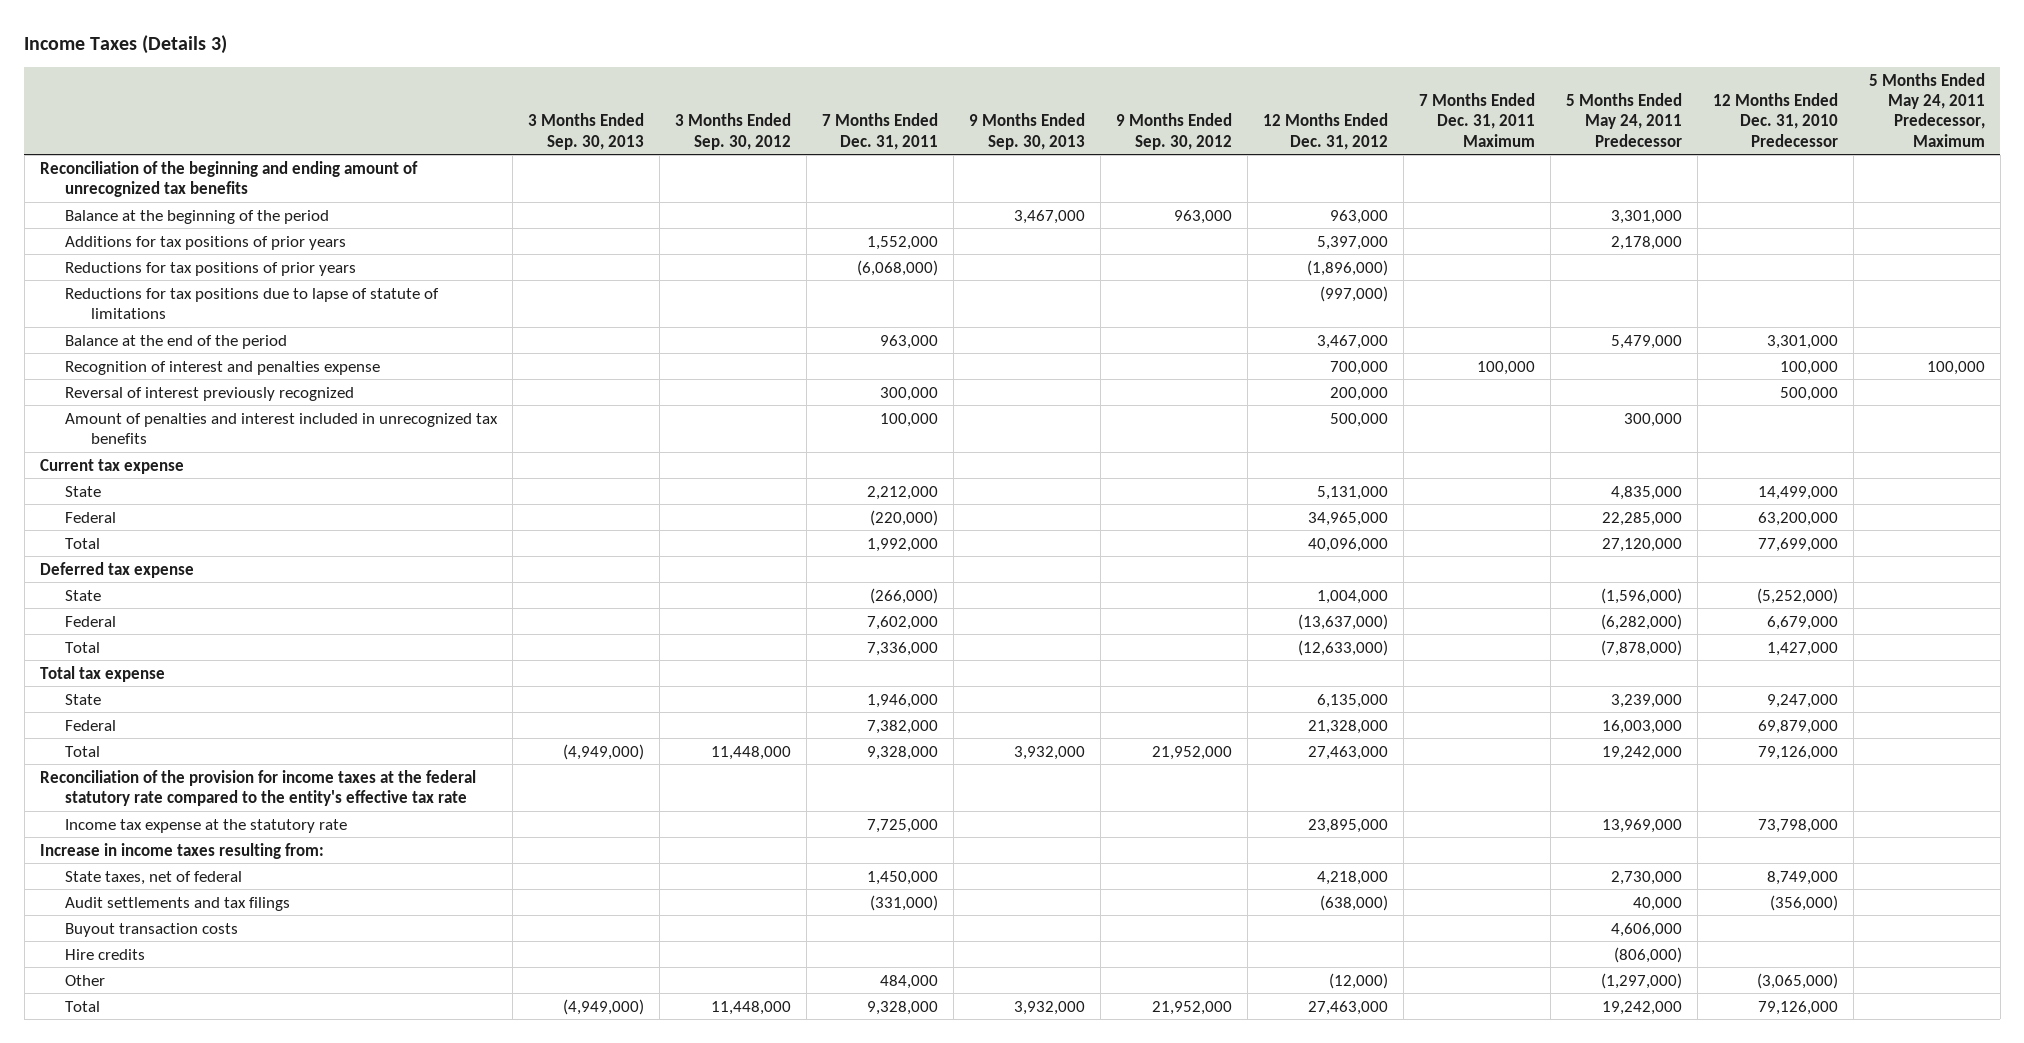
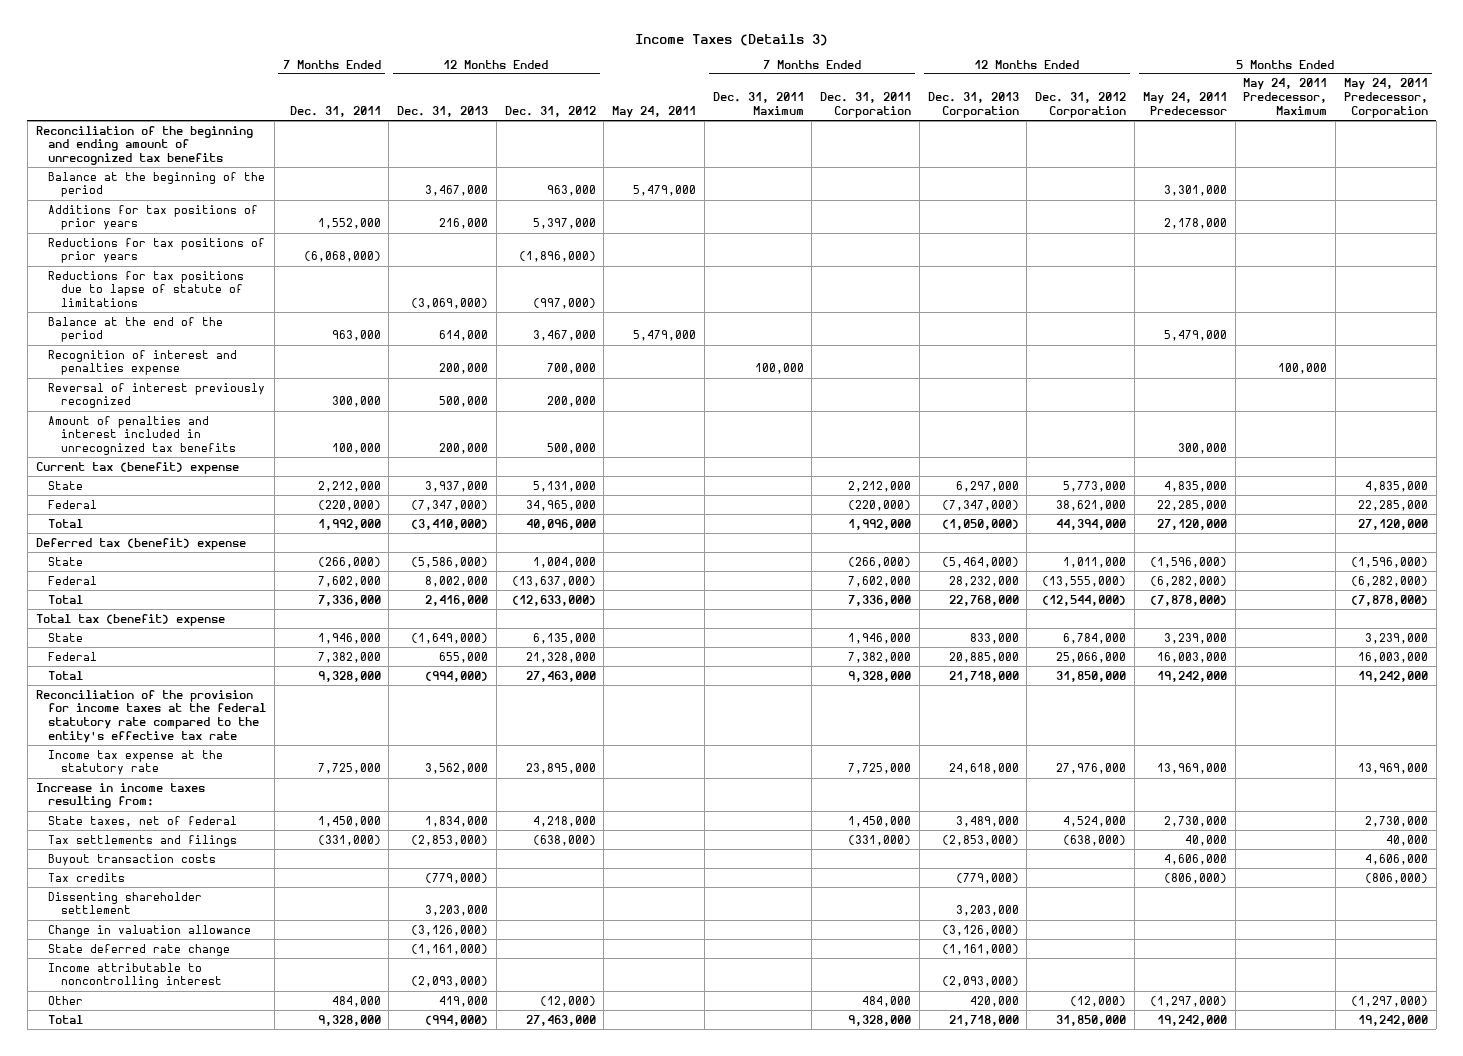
- | 3 Months Ended Sep. 30, 2013 | 3 Months Ended Sep. 30, 2012 | 7 Months Ended Dec. 31, 2011 | 9 Months Ended Sep. 30, 2013 | 9 Months Ended Sep. 30, 2012 | 12 Months Ended Dec. 31, 2012 | 7 Months Ended Dec. 31, 2011 Maximum | 5 Months Ended May 24, 2011 Predecessor | 12 Months Ended Dec. 31, 2010 Predecessor | 5 Months Ended May 24, 2011 Predecessor, Maximum
+ | 7 Months Ended Dec. 31, 2011 | 12 Months Ended Dec. 31, 2013 | 12 Months Ended Dec. 31, 2012 | May 24, 2011 | 7 Months Ended Dec. 31, 2011 Maximum | 7 Months Ended Dec. 31, 2011 Corporation | 12 Months Ended Dec. 31, 2013 Corporation | 12 Months Ended Dec. 31, 2012 Corporation | 5 Months Ended May 24, 2011 Predecessor | 5 Months Ended May 24, 2011 Predecessor, Maximum | 5 Months Ended May 24, 2011 Predecessor, Corporation
- Current tax expense
+ Current tax (benefit) expense
- Deferred tax expense
+ Deferred tax (benefit) expense
- Total tax expense
+ Total tax (benefit) expense
- Audit settlements and tax filings | | | (331,000) | | | (638,000) | | 40,000 | (356,000) |
+ Tax settlements and filings | (331,000) | (2,853,000) | (638,000) | | | (331,000) | (2,853,000) | (638,000) | 40,000 | | 40,000
- Hire credits | | | | | | | | (806,000) | |
+ Tax credits | | (779,000) | | | | | (779,000) | | (806,000) | | (806,000)
+ Dissenting shareholder settlement | | 3,203,000 | | | | | 3,203,000 | | | |
+ Change in valuation allowance | | (3,126,000) | | | | | (3,126,000) | | | |
+ State deferred rate change | | (1,161,000) | | | | | (1,161,000) | | | |
+ Income attributable to noncontrolling interest | | (2,093,000) | | | | | (2,093,000) | | | |

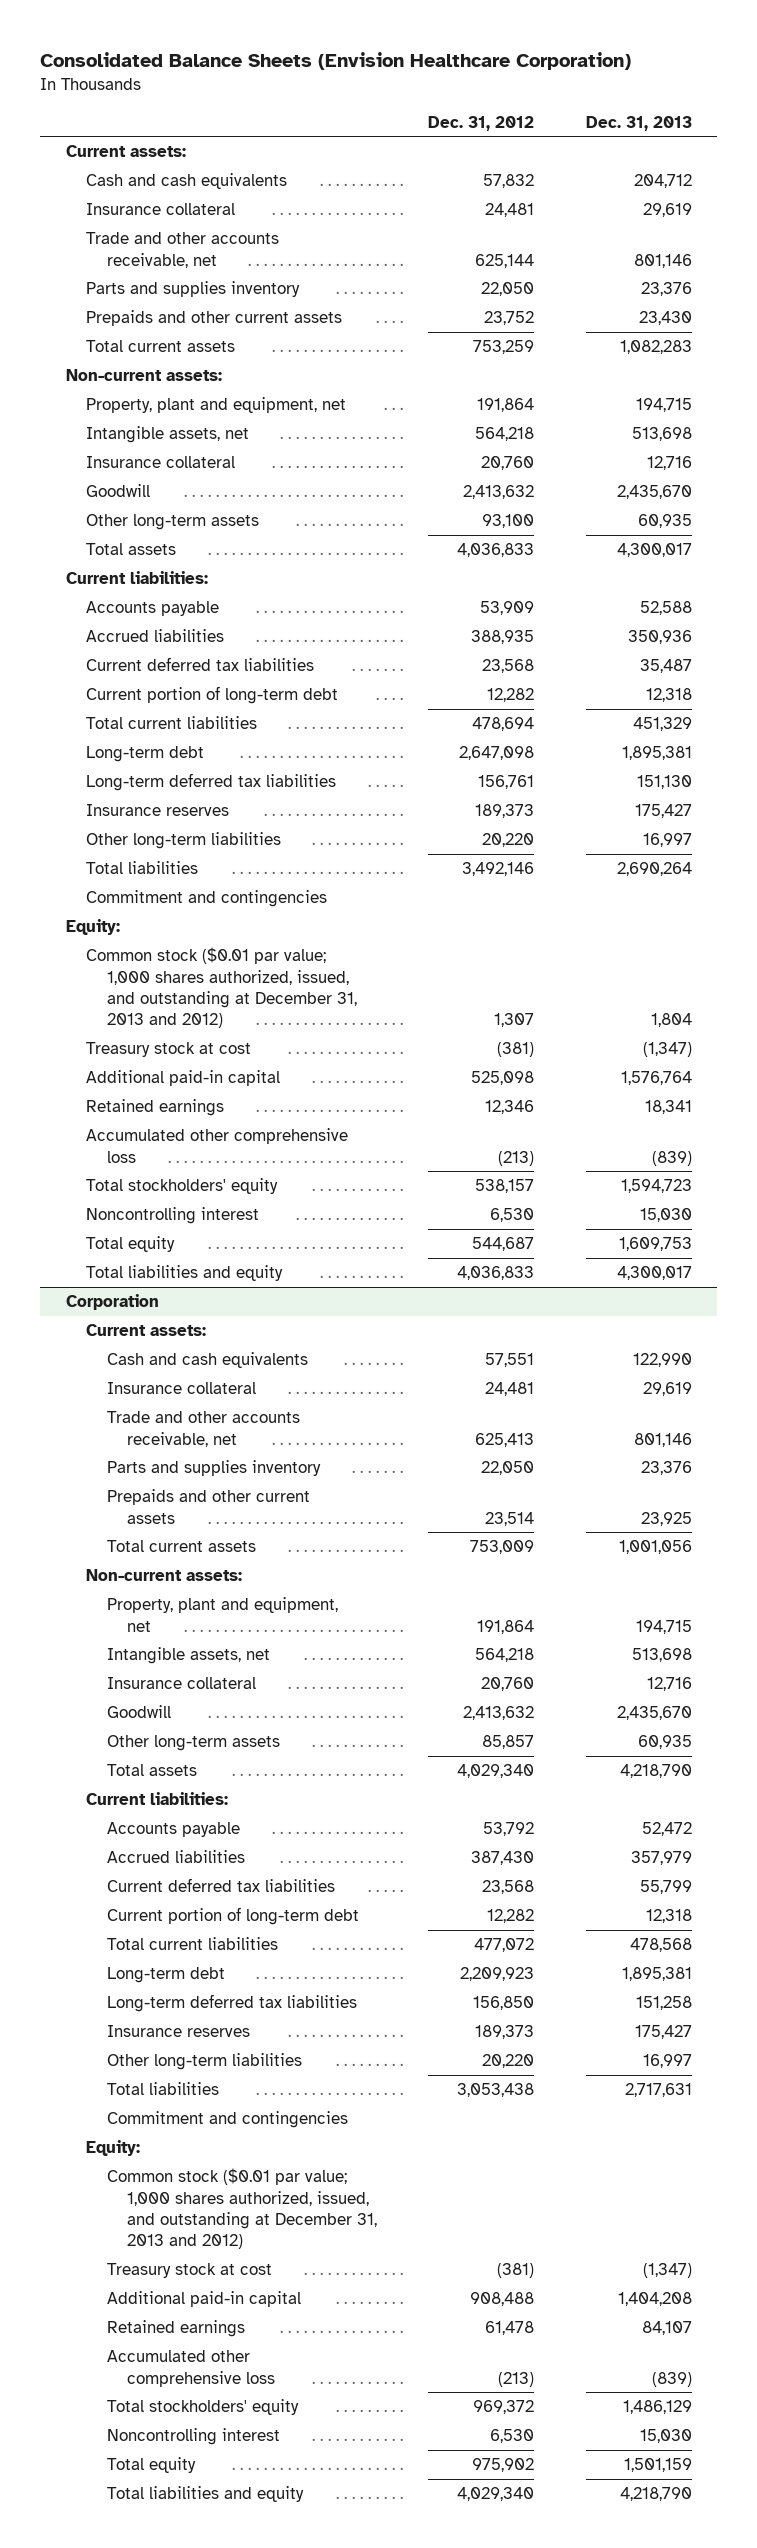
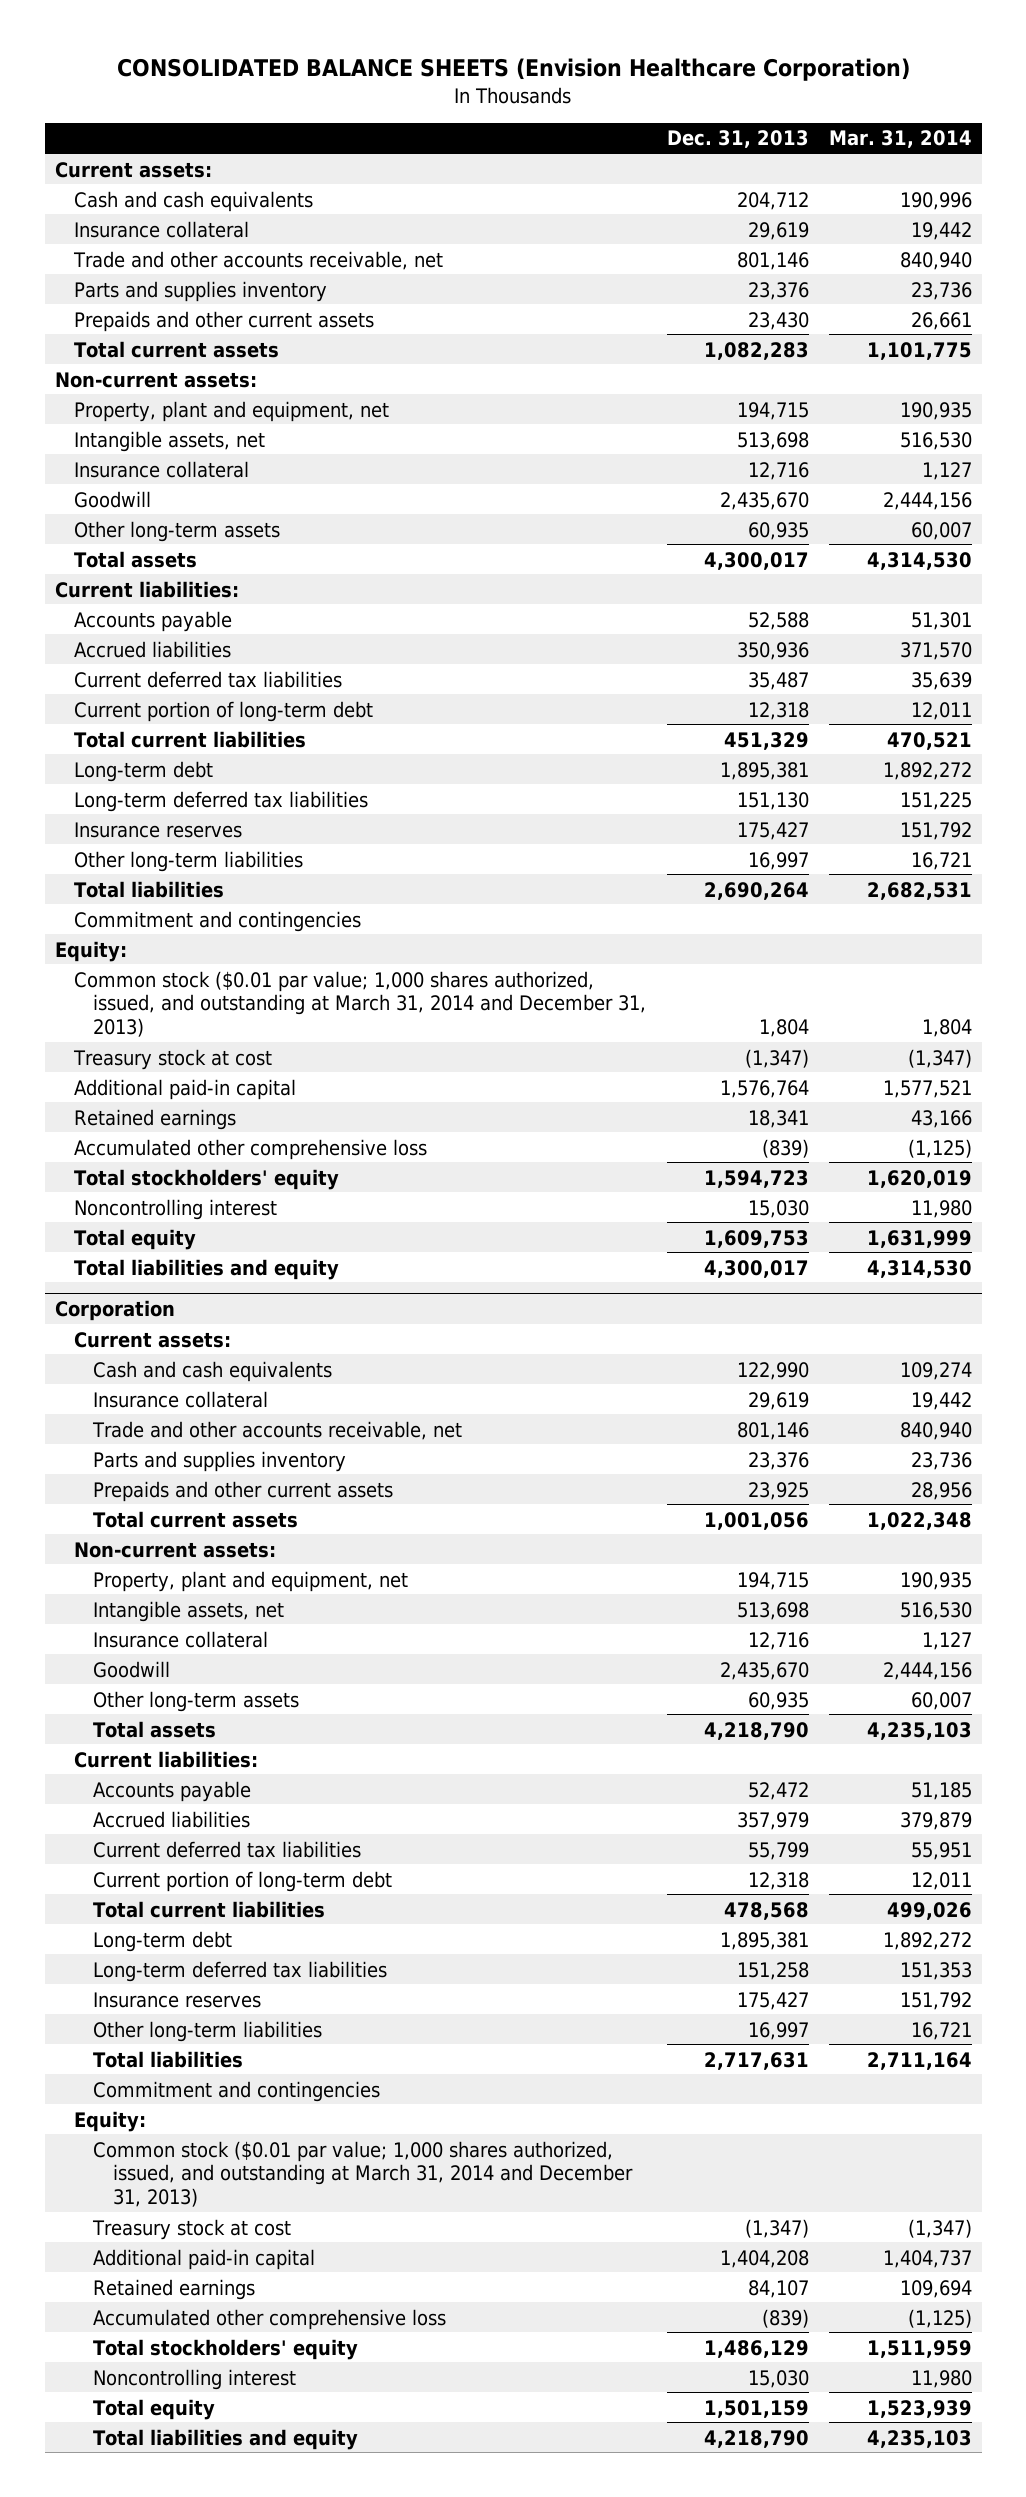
- Consolidated Balance Sheets (Envision Healthcare Corporation)
+ CONSOLIDATED BALANCE SHEETS (Envision Healthcare Corporation)
- | Dec. 31, 2012 | Dec. 31, 2013
+ | Dec. 31, 2013 | Mar. 31, 2014
- Common stock ($0.01 par value; 1,000 shares authorized, issued, and outstanding at December 31, 2013 and 2012) | 1,307 | 1,804
+ Common stock ($0.01 par value; 1,000 shares authorized, issued, and outstanding at March 31, 2014 and December 31, 2013) | 1,804 | 1,804
@ Corporation
- Common stock ($0.01 par value; 1,000 shares authorized, issued, and outstanding at December 31, 2013 and 2012)
+ Common stock ($0.01 par value; 1,000 shares authorized, issued, and outstanding at March 31, 2014 and December 31, 2013)

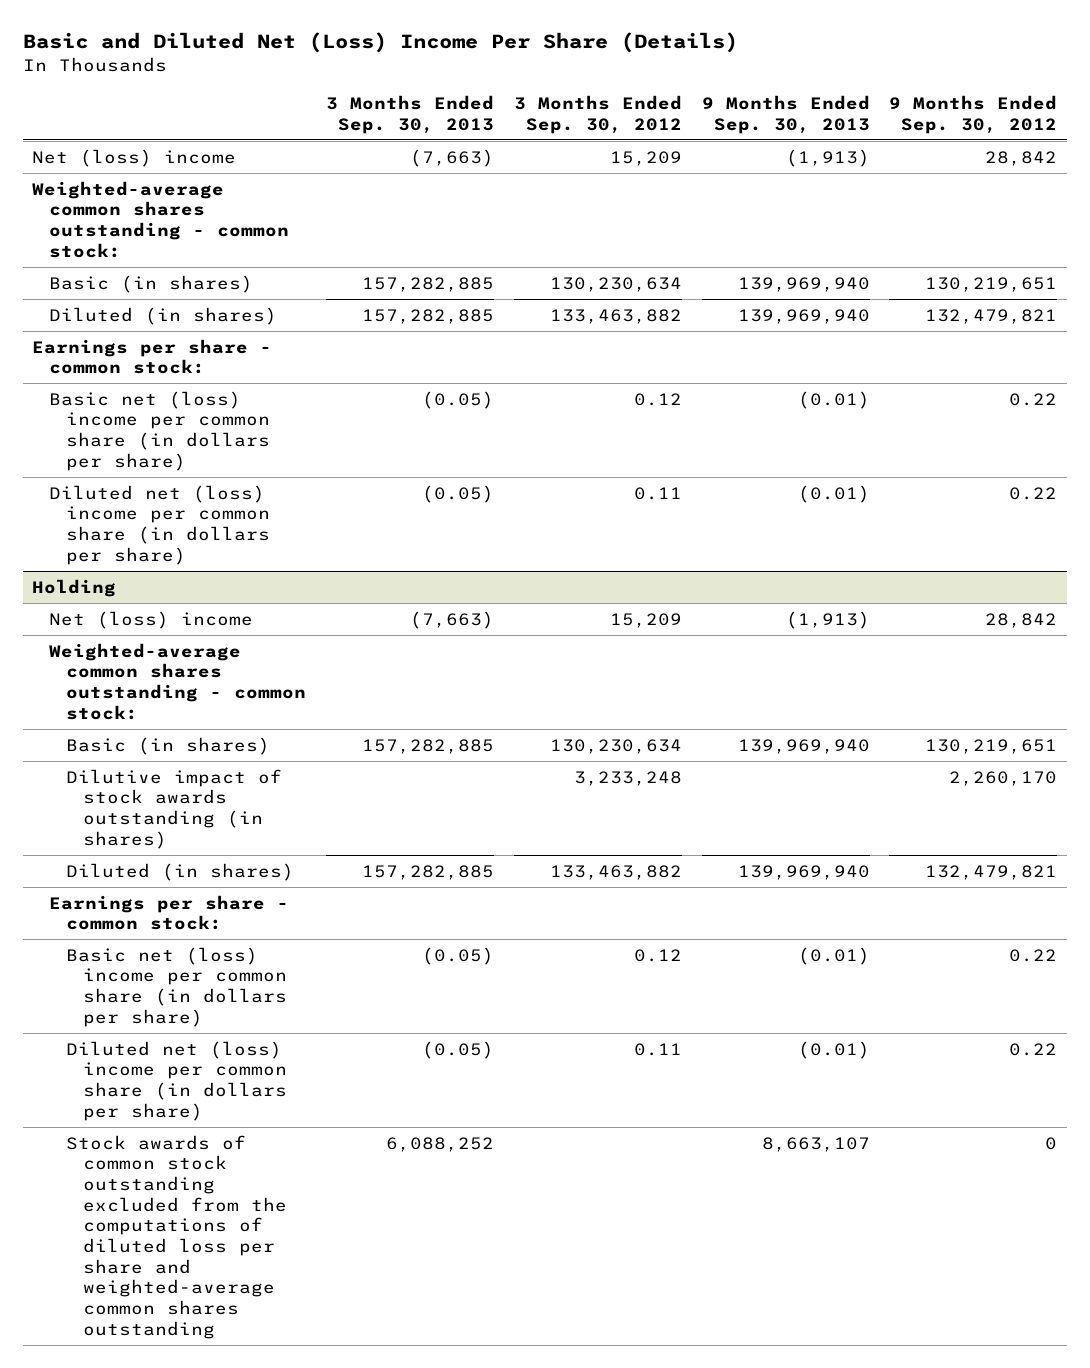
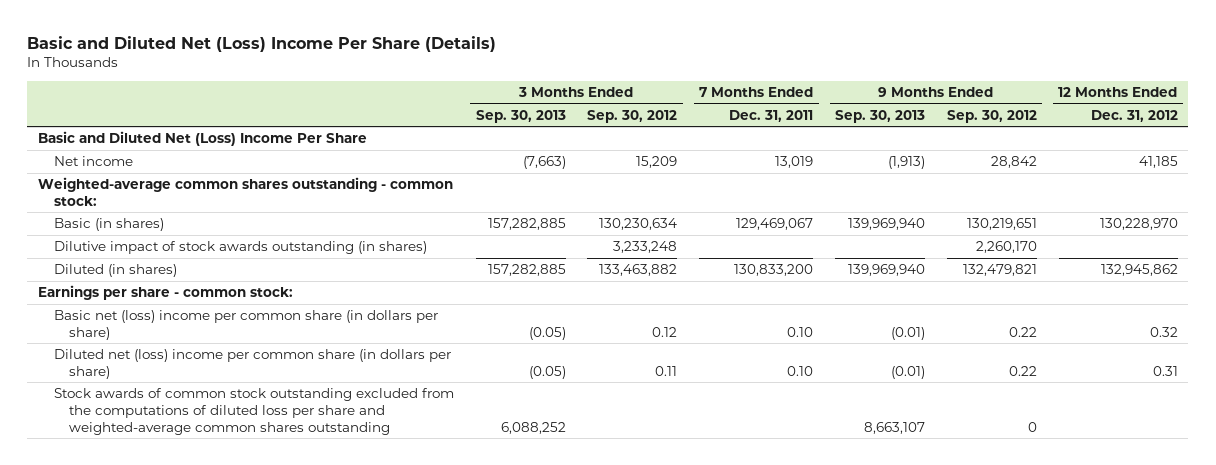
- | 3 Months Ended Sep. 30, 2013 | 3 Months Ended Sep. 30, 2012 | 9 Months Ended Sep. 30, 2013 | 9 Months Ended Sep. 30, 2012
+ | 3 Months Ended Sep. 30, 2013 | 3 Months Ended Sep. 30, 2012 | 7 Months Ended Dec. 31, 2011 | 9 Months Ended Sep. 30, 2013 | 9 Months Ended Sep. 30, 2012 | 12 Months Ended Dec. 31, 2012
- Net (loss) income | (7,663) | 15,209 | (1,913) | 28,842
- Weighted-average common shares outstanding - common stock:
- Basic (in shares) | 157,282,885 | 130,230,634 | 139,969,940 | 130,219,651
- Diluted (in shares) | 157,282,885 | 133,463,882 | 139,969,940 | 132,479,821
- Earnings per share - common stock:
- Basic net (loss) income per common share (in dollars per share) | (0.05) | 0.12 | (0.01) | 0.22
- Diluted net (loss) income per common share (in dollars per share) | (0.05) | 0.11 | (0.01) | 0.22
- Holding
- Net (loss) income | (7,663) | 15,209 | (1,913) | 28,842
+ Basic and Diluted Net (Loss) Income Per Share
+ Net income | (7,663) | 15,209 | 13,019 | (1,913) | 28,842 | 41,185

